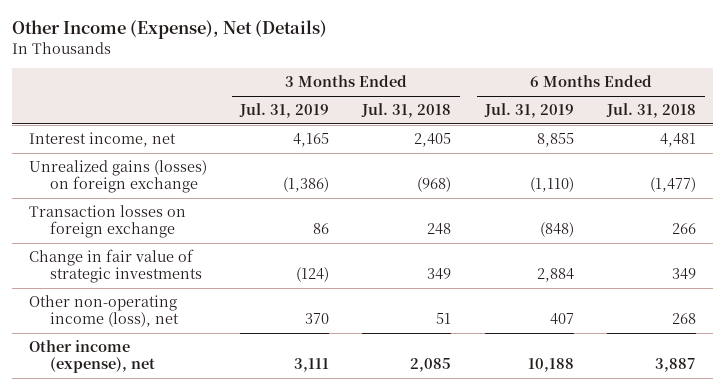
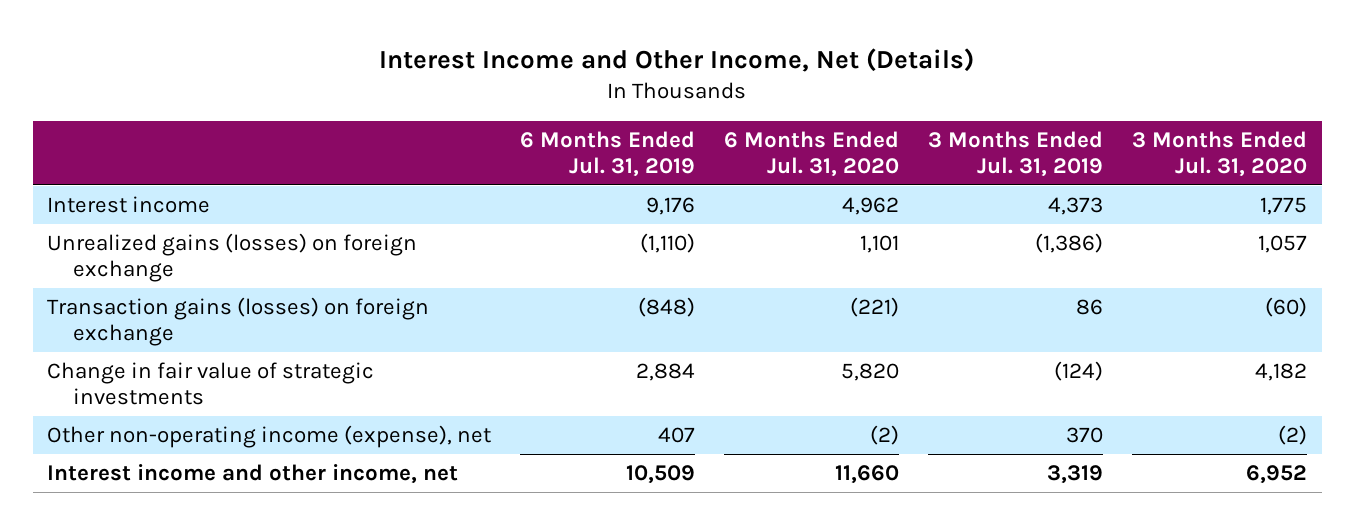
- Other Income (Expense), Net (Details)
+ Interest Income and Other Income, Net (Details)
- | 3 Months Ended Jul. 31, 2019 | 3 Months Ended Jul. 31, 2018 | 6 Months Ended Jul. 31, 2019 | 6 Months Ended Jul. 31, 2018
+ | 6 Months Ended Jul. 31, 2019 | 6 Months Ended Jul. 31, 2020 | 3 Months Ended Jul. 31, 2019 | 3 Months Ended Jul. 31, 2020
- Interest income, net | 4,165 | 2,405 | 8,855 | 4,481
+ Interest income | 9,176 | 4,962 | 4,373 | 1,775
- Transaction losses on foreign exchange | 86 | 248 | (848) | 266
+ Transaction gains (losses) on foreign exchange | (848) | (221) | 86 | (60)
- Other non-operating income (loss), net | 370 | 51 | 407 | 268
- Other income (expense), net | 3,111 | 2,085 | 10,188 | 3,887
+ Other non-operating income (expense), net | 407 | (2) | 370 | (2)
+ Interest income and other income, net | 10,509 | 11,660 | 3,319 | 6,952

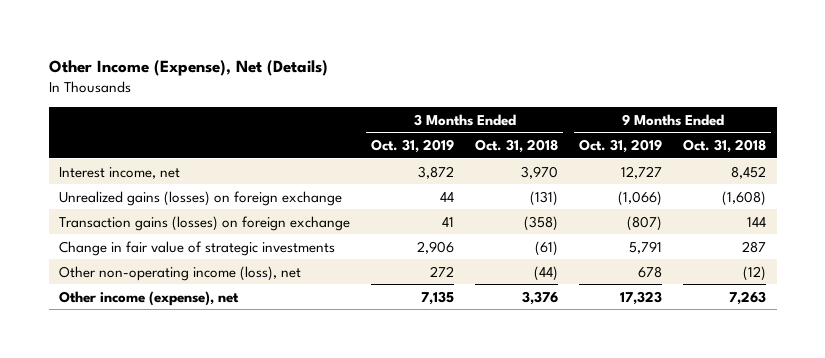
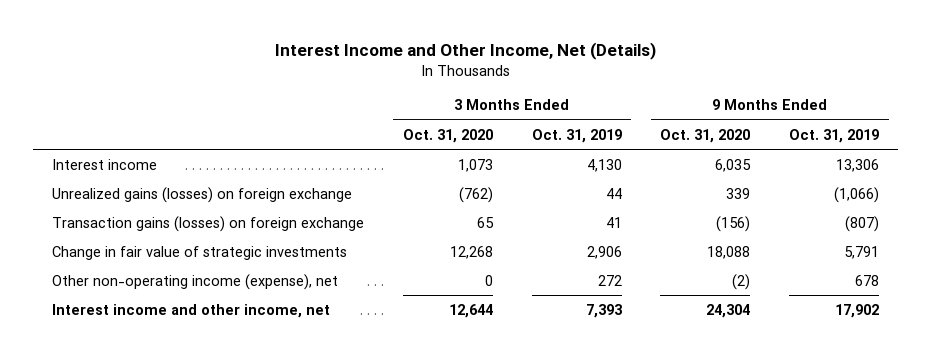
- Other Income (Expense), Net (Details)
+ Interest Income and Other Income, Net (Details)
- | 3 Months Ended Oct. 31, 2019 | 3 Months Ended Oct. 31, 2018 | 9 Months Ended Oct. 31, 2019 | 9 Months Ended Oct. 31, 2018
+ | 3 Months Ended Oct. 31, 2020 | 3 Months Ended Oct. 31, 2019 | 9 Months Ended Oct. 31, 2020 | 9 Months Ended Oct. 31, 2019
- Interest income, net | 3,872 | 3,970 | 12,727 | 8,452
+ Interest income | 1,073 | 4,130 | 6,035 | 13,306
- Other non-operating income (loss), net | 272 | (44) | 678 | (12)
- Other income (expense), net | 7,135 | 3,376 | 17,323 | 7,263
+ Other non-operating income (expense), net | 0 | 272 | (2) | 678
+ Interest income and other income, net | 12,644 | 7,393 | 24,304 | 17,902

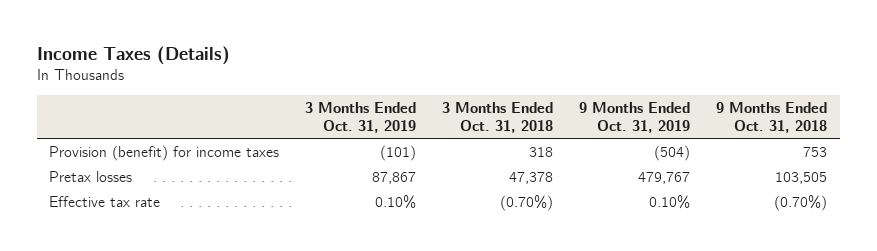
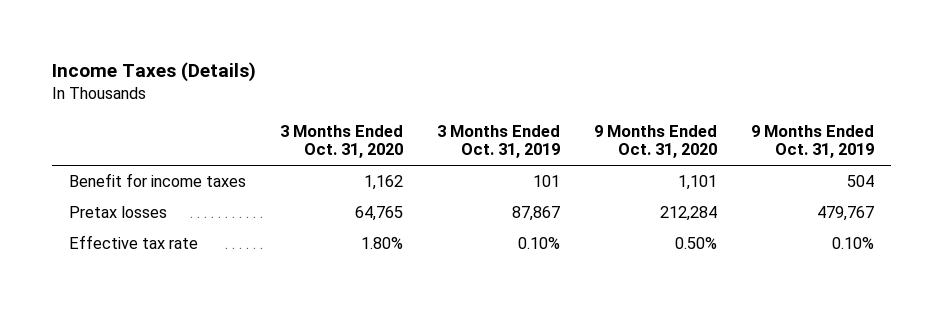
- | 3 Months Ended Oct. 31, 2019 | 3 Months Ended Oct. 31, 2018 | 9 Months Ended Oct. 31, 2019 | 9 Months Ended Oct. 31, 2018
+ | 3 Months Ended Oct. 31, 2020 | 3 Months Ended Oct. 31, 2019 | 9 Months Ended Oct. 31, 2020 | 9 Months Ended Oct. 31, 2019
- Provision (benefit) for income taxes | (101) | 318 | (504) | 753
+ Benefit for income taxes | 1,162 | 101 | 1,101 | 504

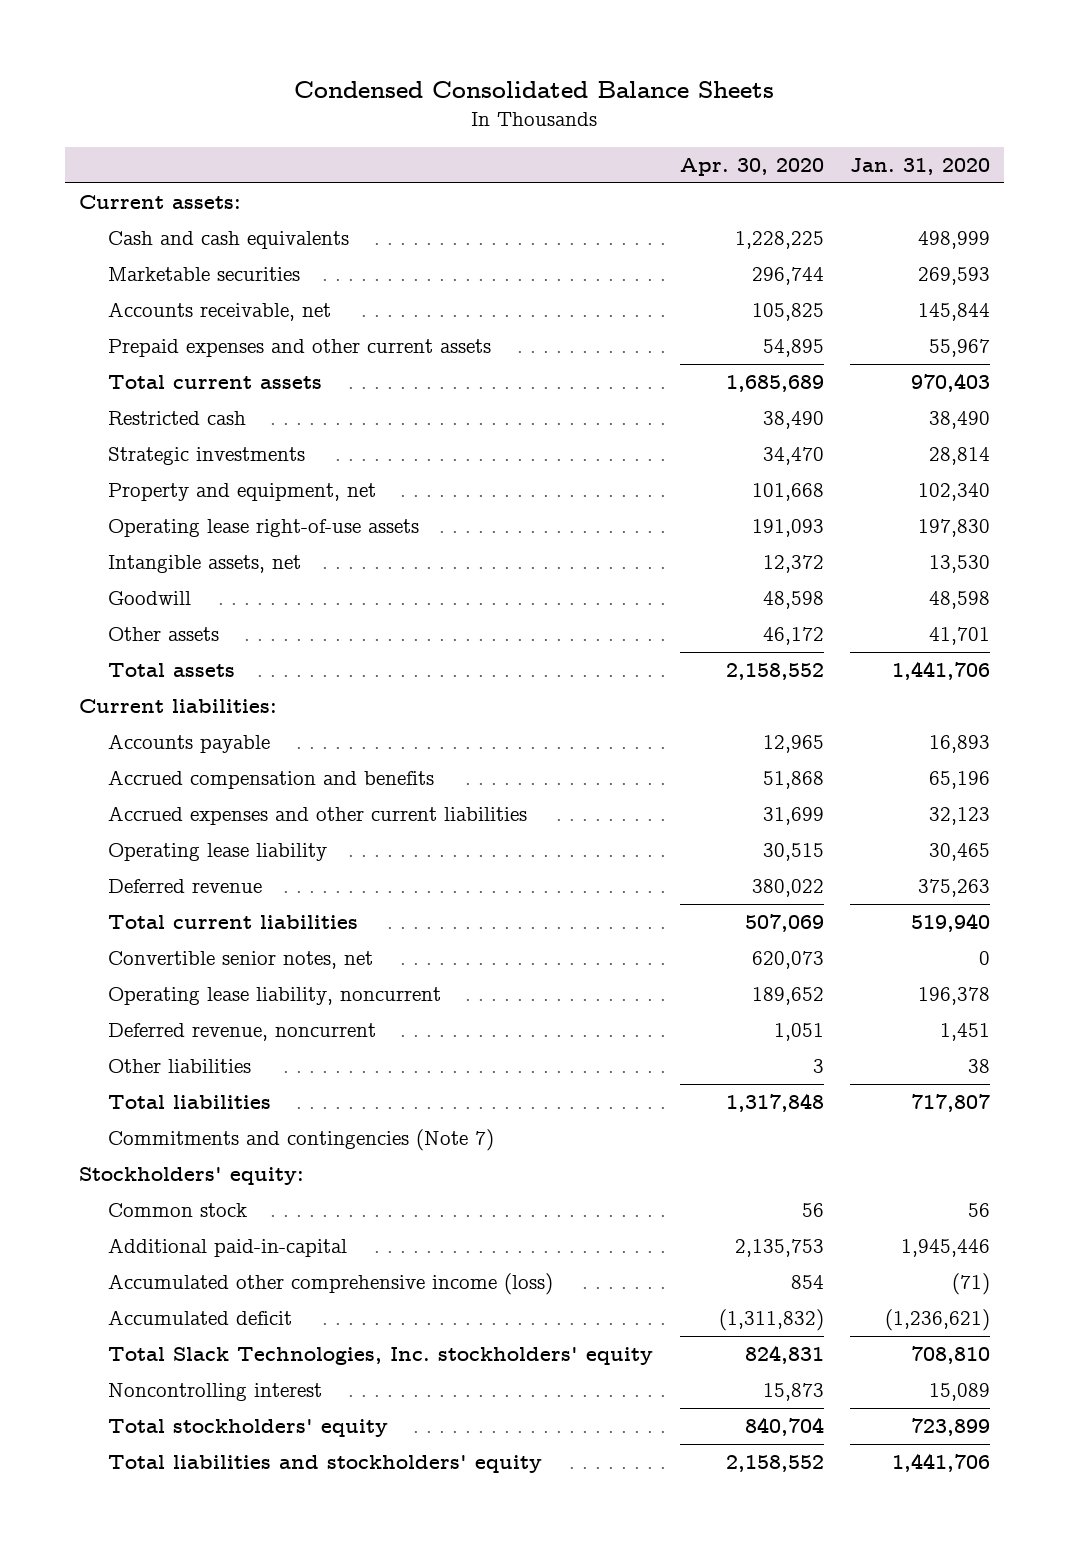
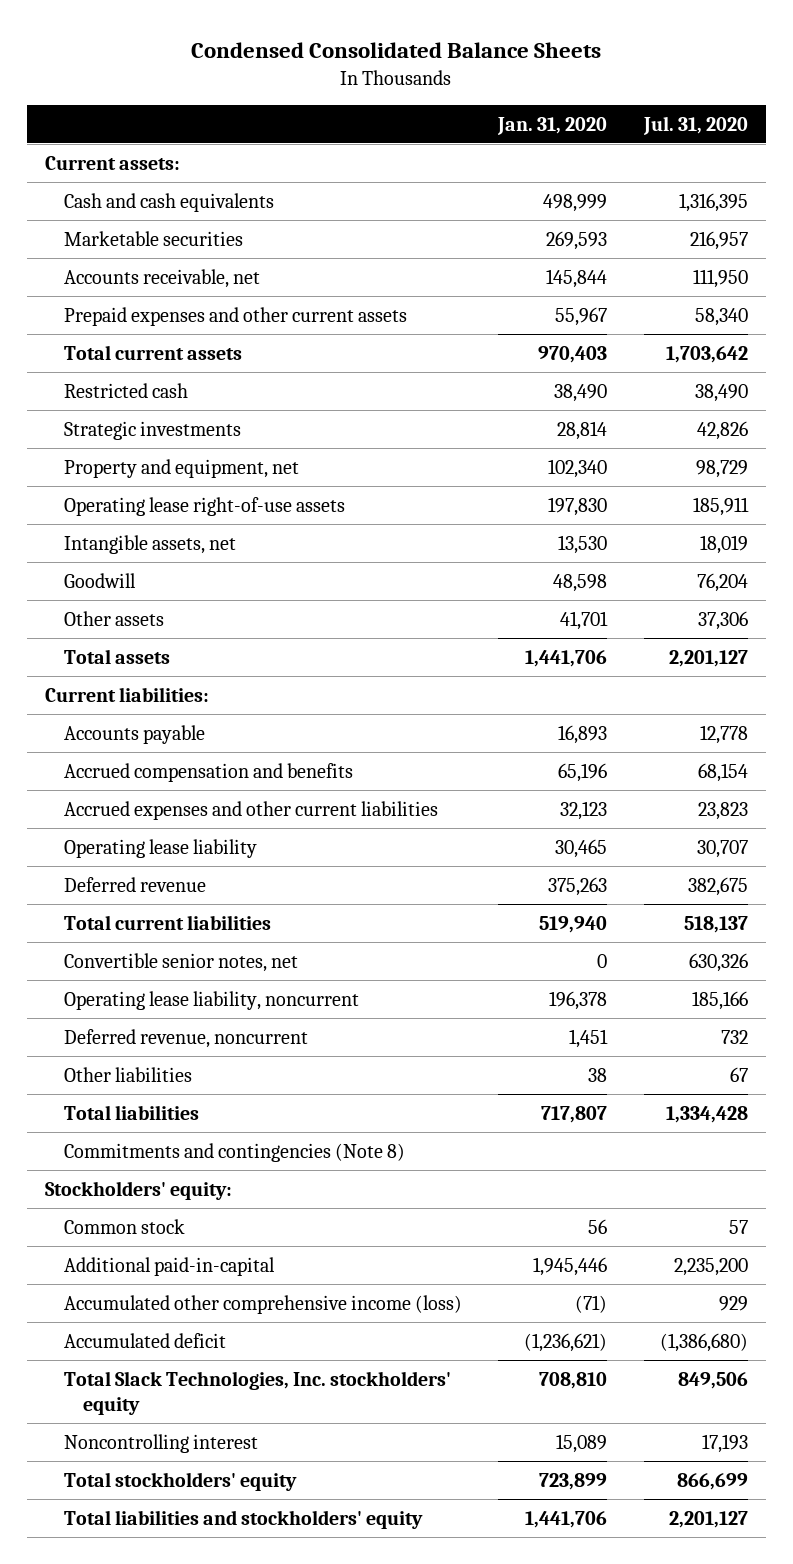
- | Apr. 30, 2020 | Jan. 31, 2020
+ | Jan. 31, 2020 | Jul. 31, 2020
- Commitments and contingencies (Note 7)
+ Commitments and contingencies (Note 8)

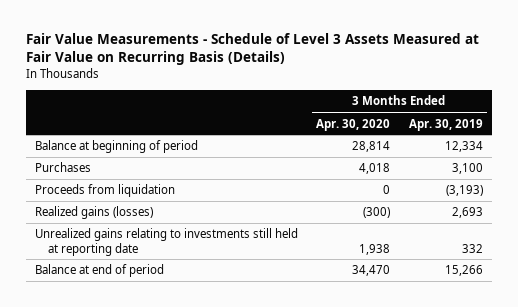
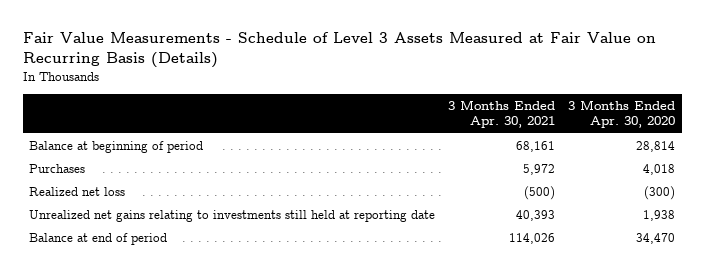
- | 3 Months Ended Apr. 30, 2020 | 3 Months Ended Apr. 30, 2019
+ | 3 Months Ended Apr. 30, 2021 | 3 Months Ended Apr. 30, 2020
- Proceeds from liquidation | 0 | (3,193)
- Realized gains (losses) | (300) | 2,693
- Unrealized gains relating to investments still held at reporting date | 1,938 | 332
+ Realized net loss | (500) | (300)
+ Unrealized net gains relating to investments still held at reporting date | 40,393 | 1,938

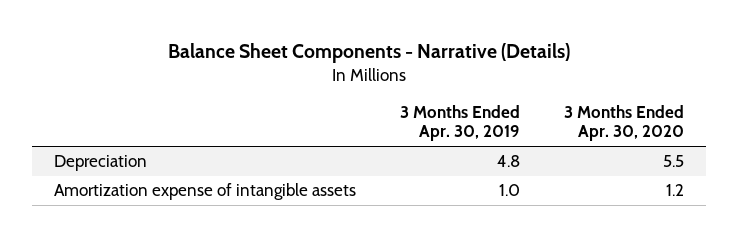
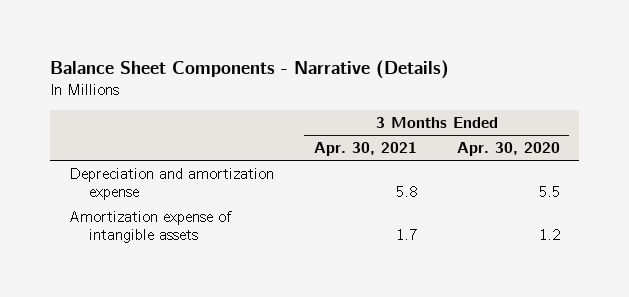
- | 3 Months Ended Apr. 30, 2019 | 3 Months Ended Apr. 30, 2020
+ | 3 Months Ended Apr. 30, 2021 | 3 Months Ended Apr. 30, 2020
- Depreciation | 4.8 | 5.5
+ Depreciation and amortization expense | 5.8 | 5.5

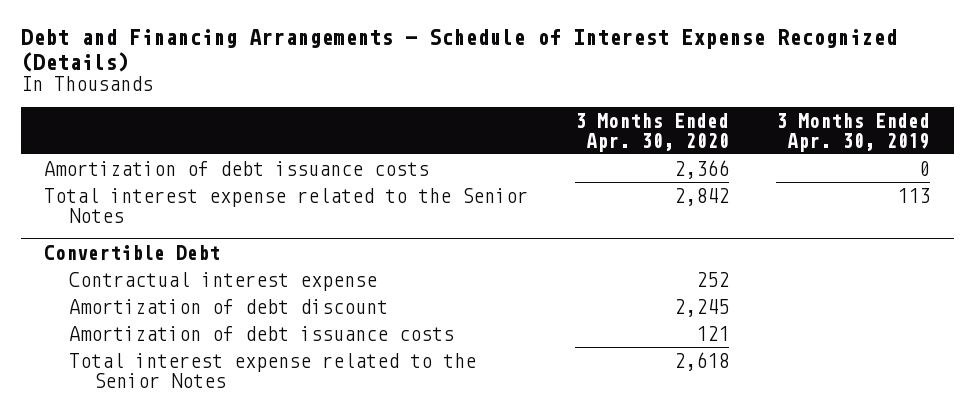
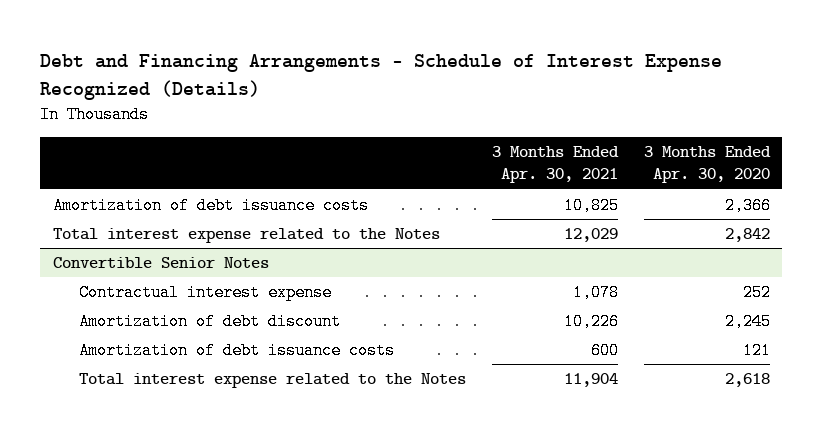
- | 3 Months Ended Apr. 30, 2020 | 3 Months Ended Apr. 30, 2019
+ | 3 Months Ended Apr. 30, 2021 | 3 Months Ended Apr. 30, 2020
- Total interest expense related to the Senior Notes | 2,842 | 113
- Convertible Debt
+ Total interest expense related to the Notes | 12,029 | 2,842
+ Convertible Senior Notes
- Total interest expense related to the Senior Notes | 2,618 |
+ Total interest expense related to the Notes | 11,904 | 2,618

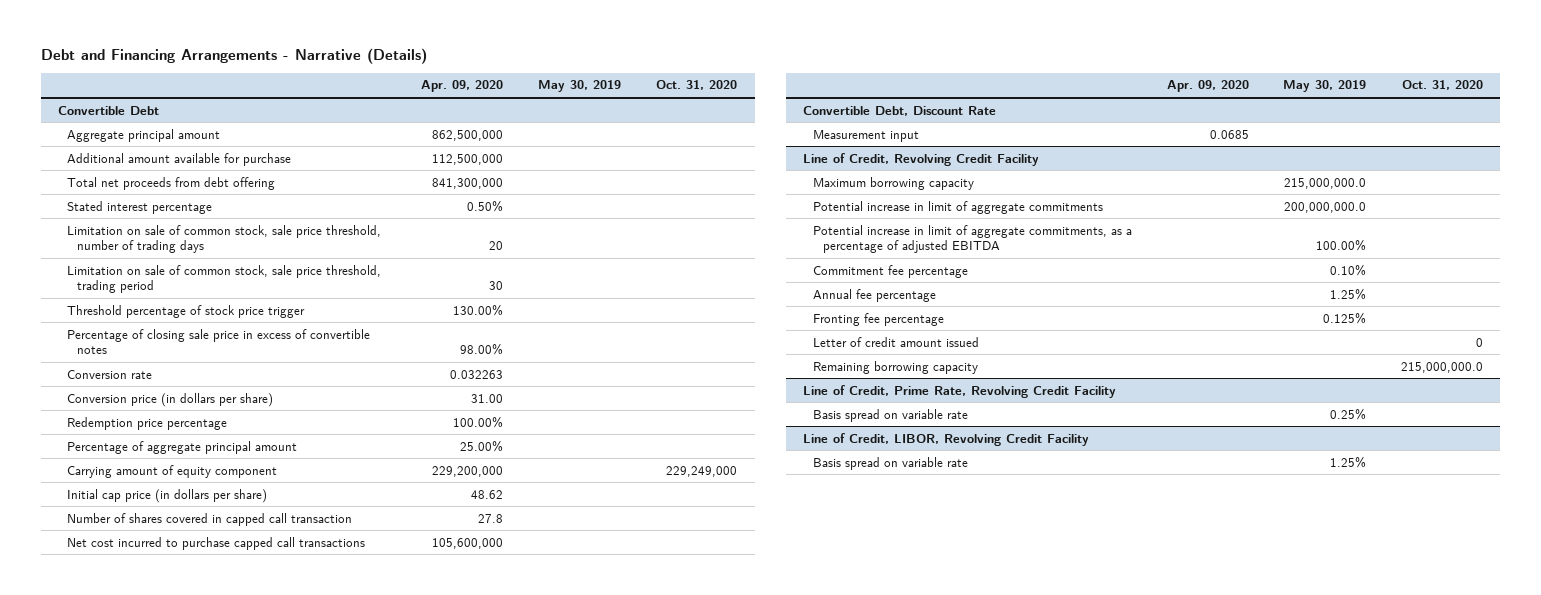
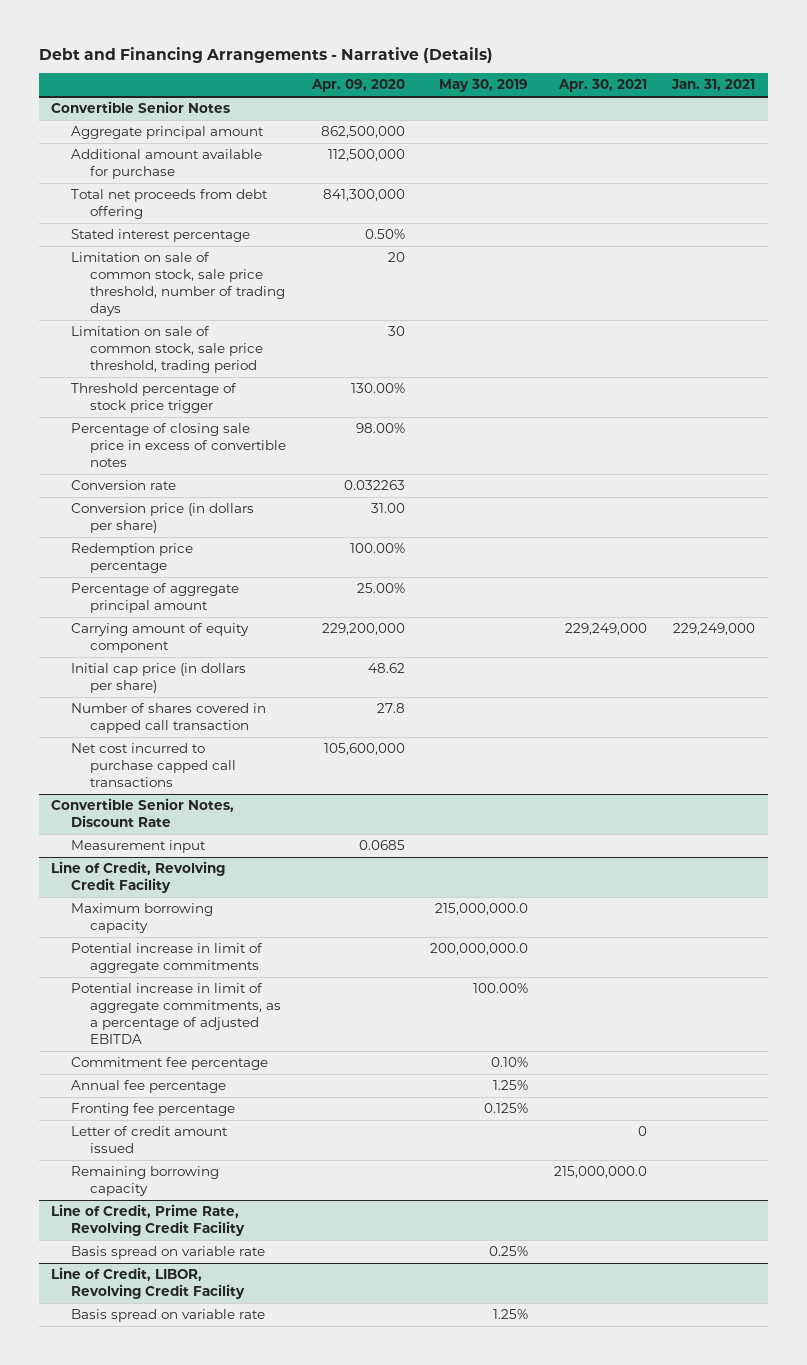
- | Apr. 09, 2020 | May 30, 2019 | Oct. 31, 2020
+ | Apr. 09, 2020 | May 30, 2019 | Apr. 30, 2021 | Jan. 31, 2021
- Convertible Debt
+ Convertible Senior Notes
- Convertible Debt, Discount Rate
+ Convertible Senior Notes, Discount Rate

